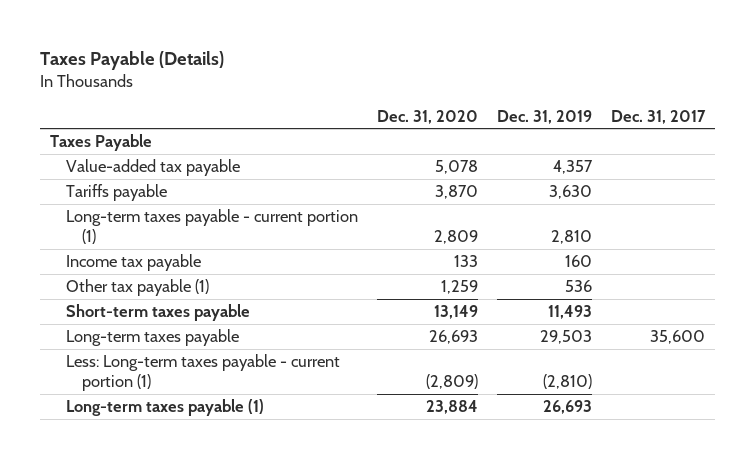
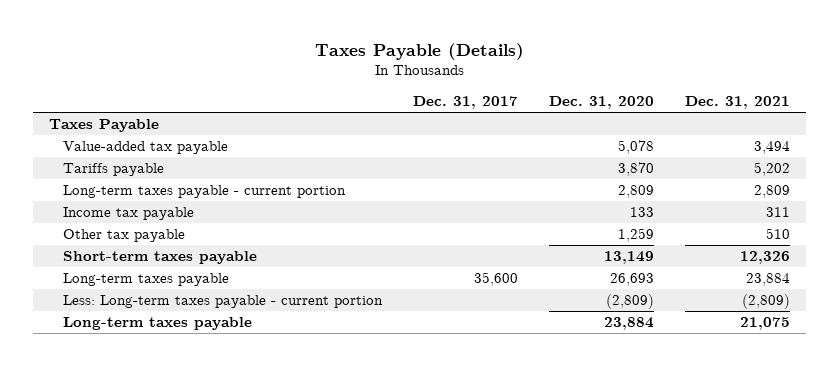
- | Dec. 31, 2020 | Dec. 31, 2019 | Dec. 31, 2017
+ | Dec. 31, 2017 | Dec. 31, 2020 | Dec. 31, 2021
- Long-term taxes payable - current portion (1) | 2,809 | 2,810 |
+ Long-term taxes payable - current portion | | 2,809 | 2,809
- Other tax payable (1) | 1,259 | 536 |
+ Other tax payable | | 1,259 | 510
- Less: Long-term taxes payable - current portion (1) | (2,809) | (2,810) |
- Long-term taxes payable (1) | 23,884 | 26,693 |
+ Less: Long-term taxes payable - current portion | | (2,809) | (2,809)
+ Long-term taxes payable | | 23,884 | 21,075

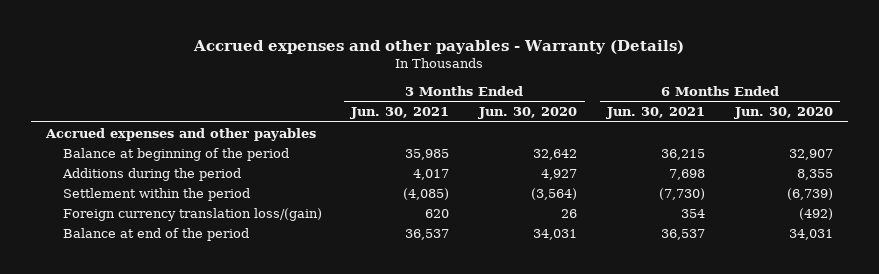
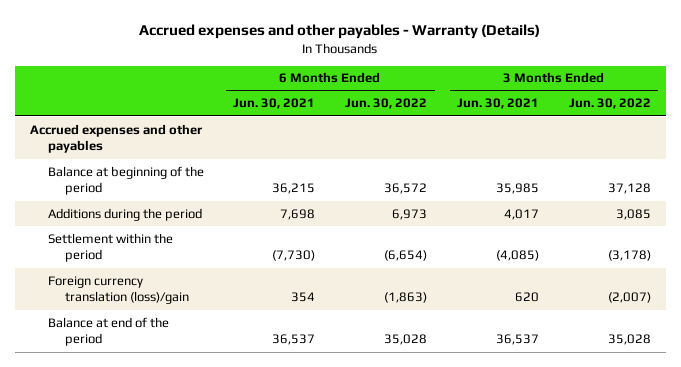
- | 3 Months Ended Jun. 30, 2021 | 3 Months Ended Jun. 30, 2020 | 6 Months Ended Jun. 30, 2021 | 6 Months Ended Jun. 30, 2020
+ | 6 Months Ended Jun. 30, 2021 | 6 Months Ended Jun. 30, 2022 | 3 Months Ended Jun. 30, 2021 | 3 Months Ended Jun. 30, 2022
- Foreign currency translation loss/(gain) | 620 | 26 | 354 | (492)
+ Foreign currency translation (loss)/gain | 354 | (1,863) | 620 | (2,007)

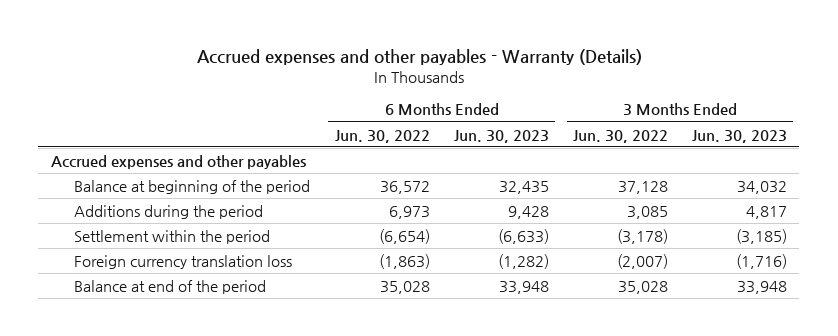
- | 6 Months Ended Jun. 30, 2021 | 6 Months Ended Jun. 30, 2022 | 3 Months Ended Jun. 30, 2021 | 3 Months Ended Jun. 30, 2022
+ | 6 Months Ended Jun. 30, 2022 | 6 Months Ended Jun. 30, 2023 | 3 Months Ended Jun. 30, 2022 | 3 Months Ended Jun. 30, 2023
- Foreign currency translation (loss)/gain | 354 | (1,863) | 620 | (2,007)
+ Foreign currency translation loss | (1,863) | (1,282) | (2,007) | (1,716)

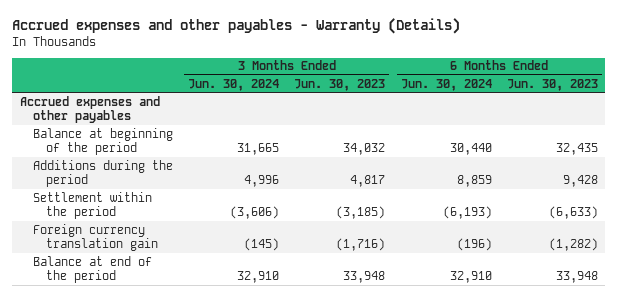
- | 6 Months Ended Jun. 30, 2022 | 6 Months Ended Jun. 30, 2023 | 3 Months Ended Jun. 30, 2022 | 3 Months Ended Jun. 30, 2023
+ | 3 Months Ended Jun. 30, 2024 | 3 Months Ended Jun. 30, 2023 | 6 Months Ended Jun. 30, 2024 | 6 Months Ended Jun. 30, 2023
- Foreign currency translation loss | (1,863) | (1,282) | (2,007) | (1,716)
+ Foreign currency translation gain | (145) | (1,716) | (196) | (1,282)

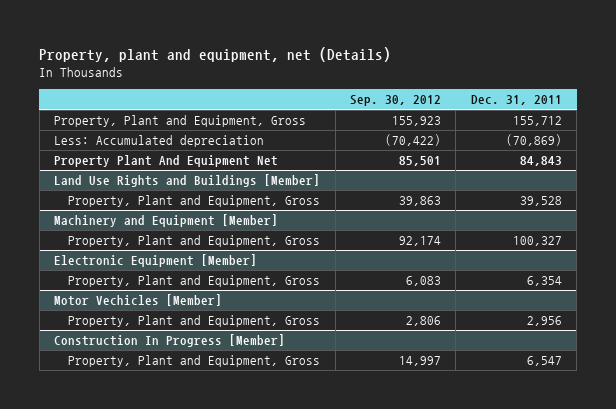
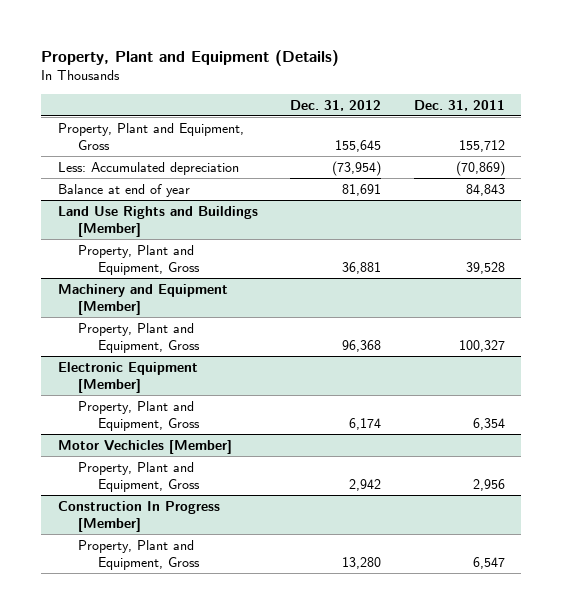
- Property, plant and equipment, net (Details)
+ Property, Plant and Equipment (Details)
- | Sep. 30, 2012 | Dec. 31, 2011
+ | Dec. 31, 2012 | Dec. 31, 2011
- Property Plant And Equipment Net | 85,501 | 84,843
+ Balance at end of year | 81,691 | 84,843

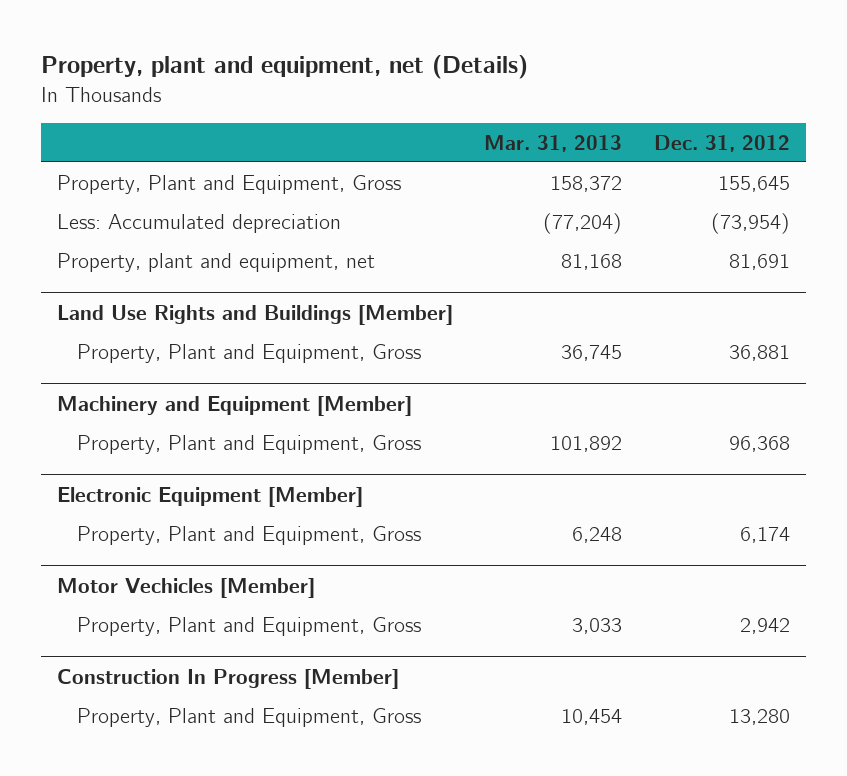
- Property, Plant and Equipment (Details)
+ Property, plant and equipment, net (Details)
- | Dec. 31, 2012 | Dec. 31, 2011
+ | Mar. 31, 2013 | Dec. 31, 2012
- Balance at end of year | 81,691 | 84,843
+ Property, plant and equipment, net | 81,168 | 81,691

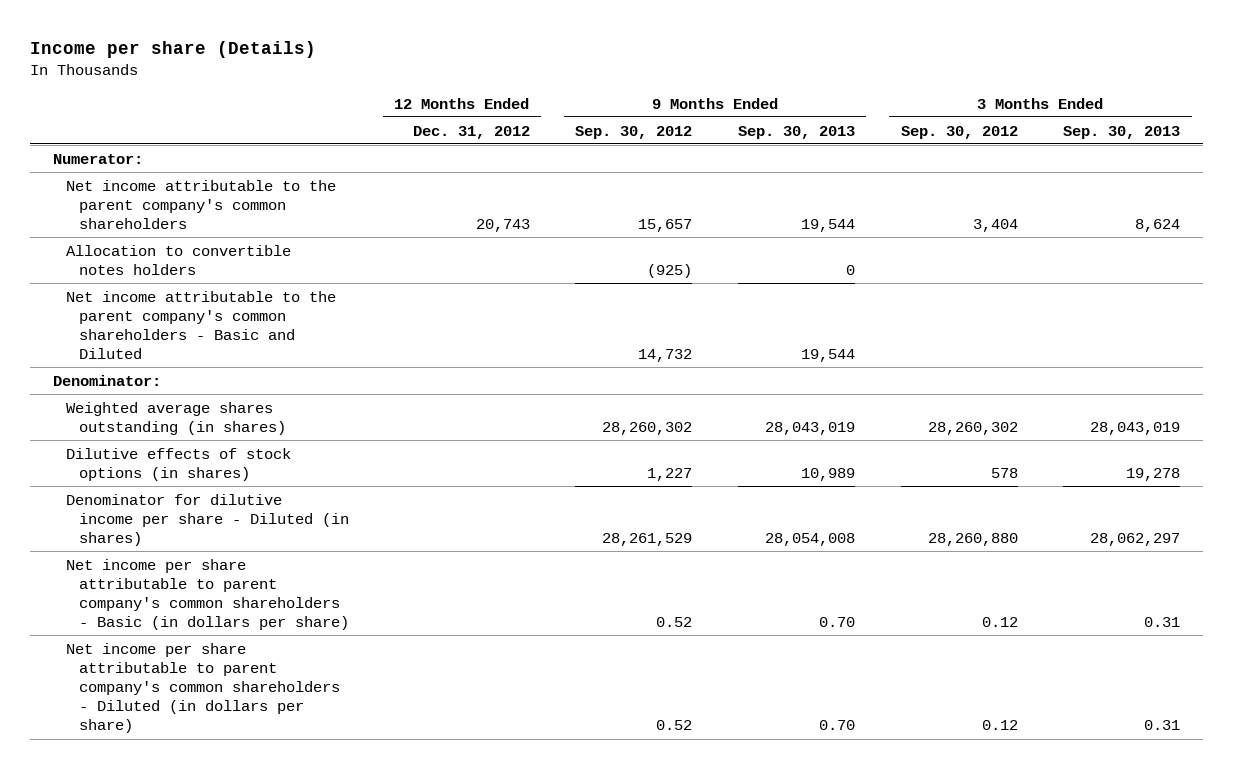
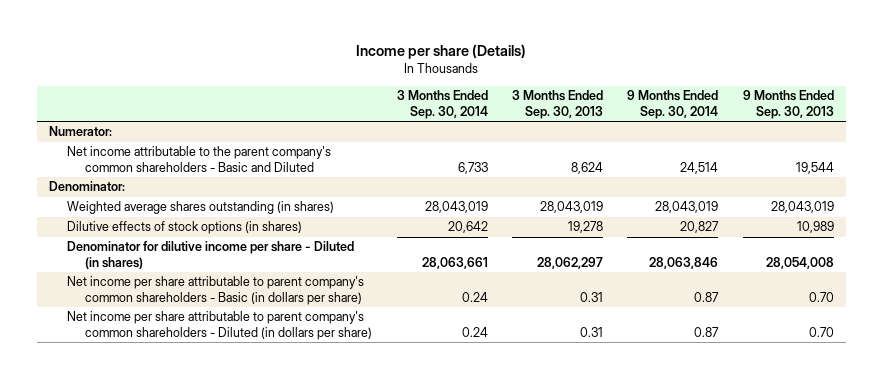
- | 12 Months Ended Dec. 31, 2012 | 9 Months Ended Sep. 30, 2012 | 9 Months Ended Sep. 30, 2013 | 3 Months Ended Sep. 30, 2012 | 3 Months Ended Sep. 30, 2013
+ | 3 Months Ended Sep. 30, 2014 | 3 Months Ended Sep. 30, 2013 | 9 Months Ended Sep. 30, 2014 | 9 Months Ended Sep. 30, 2013
- Net income attributable to the parent company's common shareholders | 20,743 | 15,657 | 19,544 | 3,404 | 8,624
- Allocation to convertible notes holders | | (925) | 0 | |
- Net income attributable to the parent company's common shareholders - Basic and Diluted | | 14,732 | 19,544 | |
+ Net income attributable to the parent company's common shareholders - Basic and Diluted | 6,733 | 8,624 | 24,514 | 19,544

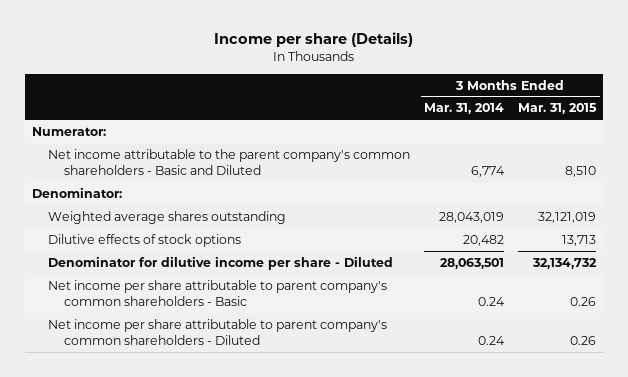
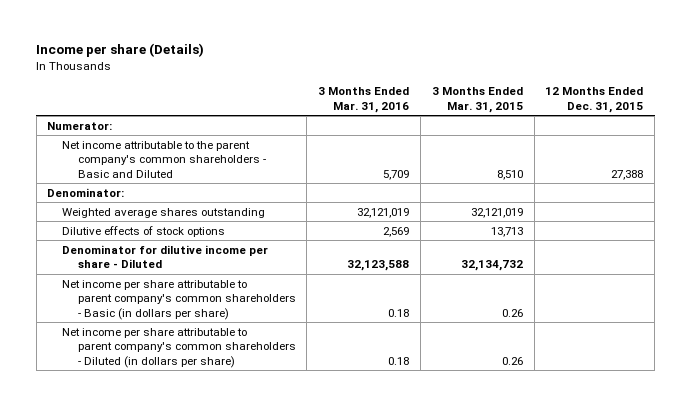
- | 3 Months Ended Mar. 31, 2014 | 3 Months Ended Mar. 31, 2015
+ | 3 Months Ended Mar. 31, 2016 | 3 Months Ended Mar. 31, 2015 | 12 Months Ended Dec. 31, 2015
- Net income per share attributable to parent company's common shareholders - Basic | 0.24 | 0.26
- Net income per share attributable to parent company's common shareholders - Diluted | 0.24 | 0.26
+ Net income per share attributable to parent company's common shareholders - Basic (in dollars per share) | 0.18 | 0.26 |
+ Net income per share attributable to parent company's common shareholders - Diluted (in dollars per share) | 0.18 | 0.26 |

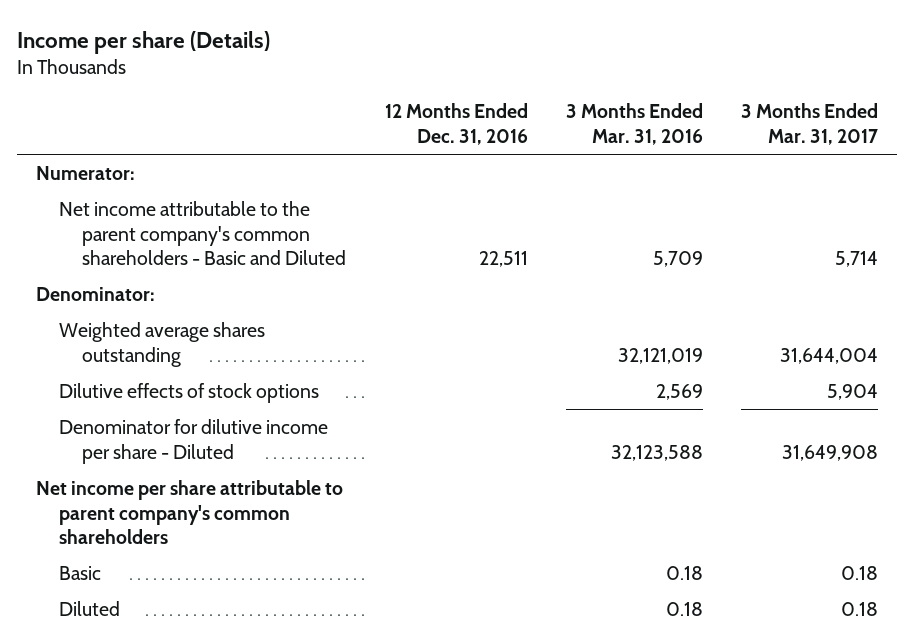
- | 3 Months Ended Mar. 31, 2016 | 3 Months Ended Mar. 31, 2015 | 12 Months Ended Dec. 31, 2015
+ | 12 Months Ended Dec. 31, 2016 | 3 Months Ended Mar. 31, 2016 | 3 Months Ended Mar. 31, 2017
- Net income per share attributable to parent company's common shareholders - Basic (in dollars per share) | 0.18 | 0.26 |
- Net income per share attributable to parent company's common shareholders - Diluted (in dollars per share) | 0.18 | 0.26 |
+ Net income per share attributable to parent company's common shareholders
+ Basic | | 0.18 | 0.18
+ Diluted | | 0.18 | 0.18

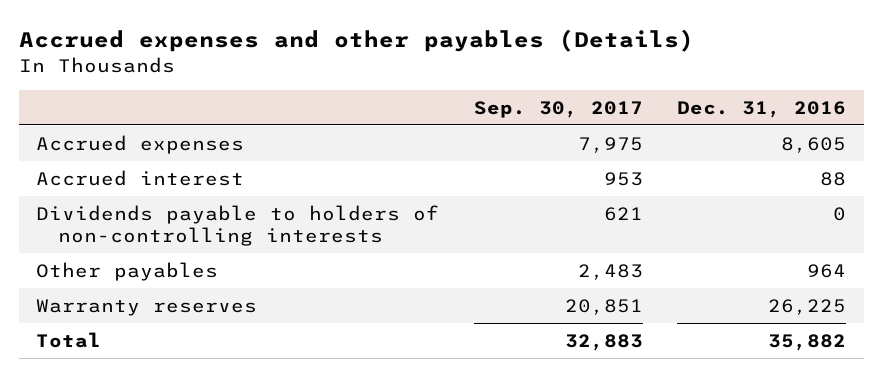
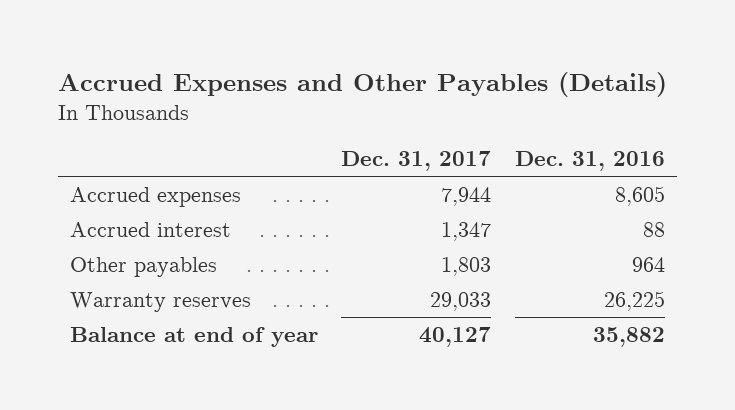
- Accrued expenses and other payables (Details)
+ Accrued Expenses and Other Payables (Details)
- | Sep. 30, 2017 | Dec. 31, 2016
+ | Dec. 31, 2017 | Dec. 31, 2016
- Dividends payable to holders of non-controlling interests | 621 | 0
- Total | 32,883 | 35,882
+ Balance at end of year | 40,127 | 35,882

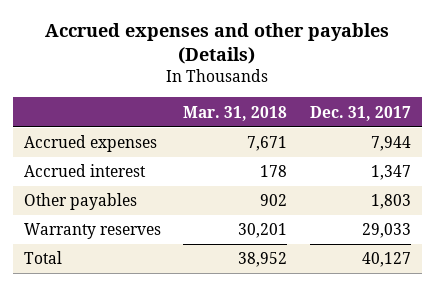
- Accrued Expenses and Other Payables (Details)
+ Accrued expenses and other payables (Details)
- | Dec. 31, 2017 | Dec. 31, 2016
+ | Mar. 31, 2018 | Dec. 31, 2017
- Balance at end of year | 40,127 | 35,882
+ Total | 38,952 | 40,127

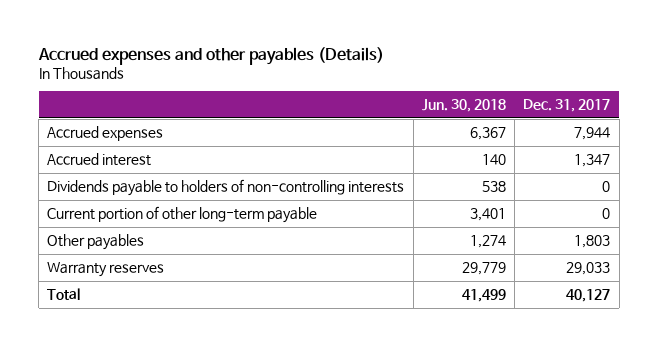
- | Mar. 31, 2018 | Dec. 31, 2017
+ | Jun. 30, 2018 | Dec. 31, 2017
+ Dividends payable to holders of non-controlling interests | 538 | 0
+ Current portion of other long-term payable | 3,401 | 0

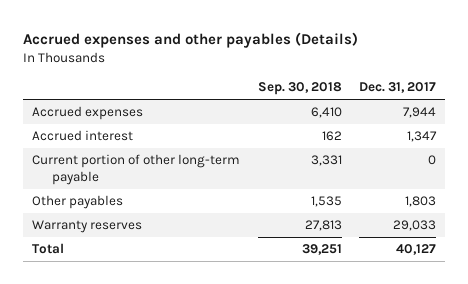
- | Jun. 30, 2018 | Dec. 31, 2017
+ | Sep. 30, 2018 | Dec. 31, 2017
- Dividends payable to holders of non-controlling interests | 538 | 0

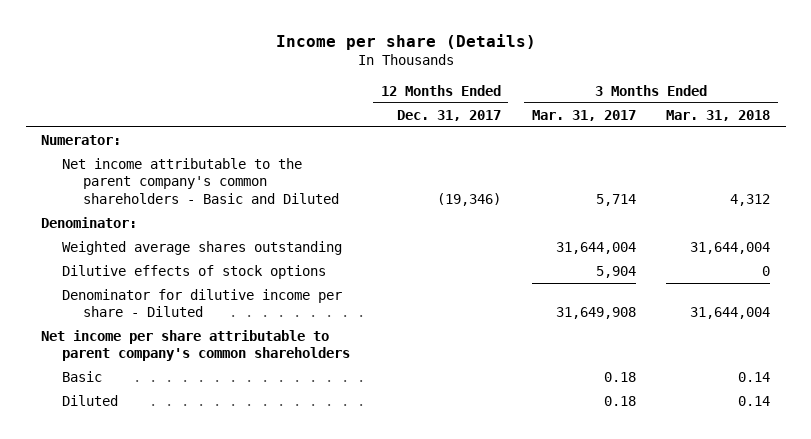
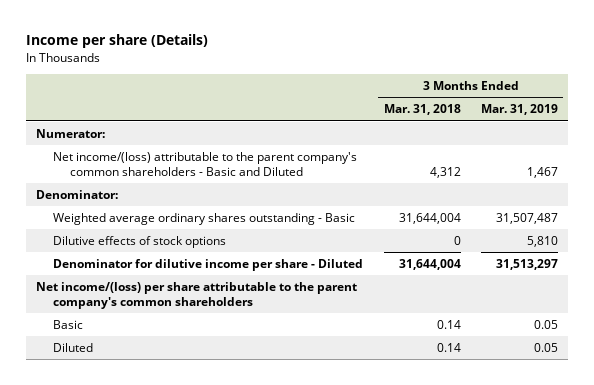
- | 12 Months Ended Dec. 31, 2017 | 3 Months Ended Mar. 31, 2017 | 3 Months Ended Mar. 31, 2018
+ | 3 Months Ended Mar. 31, 2018 | 3 Months Ended Mar. 31, 2019
- Net income attributable to the parent company's common shareholders - Basic and Diluted | (19,346) | 5,714 | 4,312
+ Net income/(loss) attributable to the parent company's common shareholders - Basic and Diluted | 4,312 | 1,467
- Weighted average shares outstanding | | 31,644,004 | 31,644,004
+ Weighted average ordinary shares outstanding - Basic | 31,644,004 | 31,507,487
- Net income per share attributable to parent company's common shareholders
+ Net income/(loss) per share attributable to the parent company's common shareholders

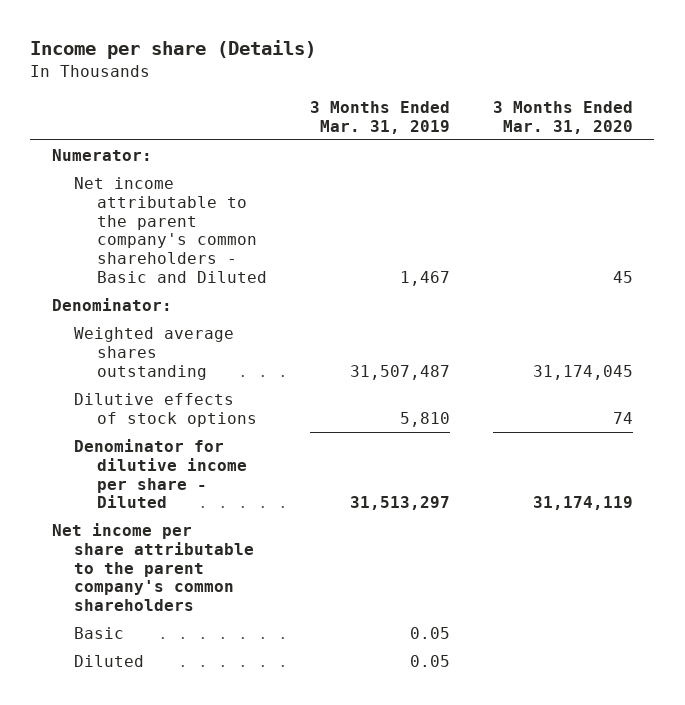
- | 3 Months Ended Mar. 31, 2018 | 3 Months Ended Mar. 31, 2019
+ | 3 Months Ended Mar. 31, 2019 | 3 Months Ended Mar. 31, 2020
- Net income/(loss) attributable to the parent company's common shareholders - Basic and Diluted | 4,312 | 1,467
+ Net income attributable to the parent company's common shareholders - Basic and Diluted | 1,467 | 45
- Weighted average ordinary shares outstanding - Basic | 31,644,004 | 31,507,487
+ Weighted average shares outstanding | 31,507,487 | 31,174,045
- Net income/(loss) per share attributable to the parent company's common shareholders
+ Net income per share attributable to the parent company's common shareholders

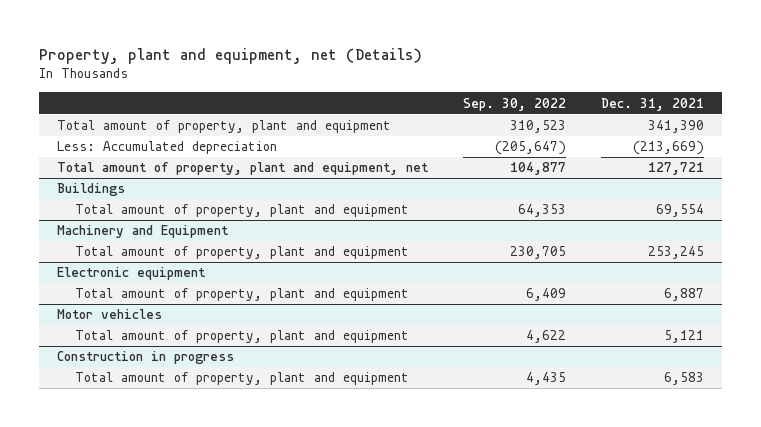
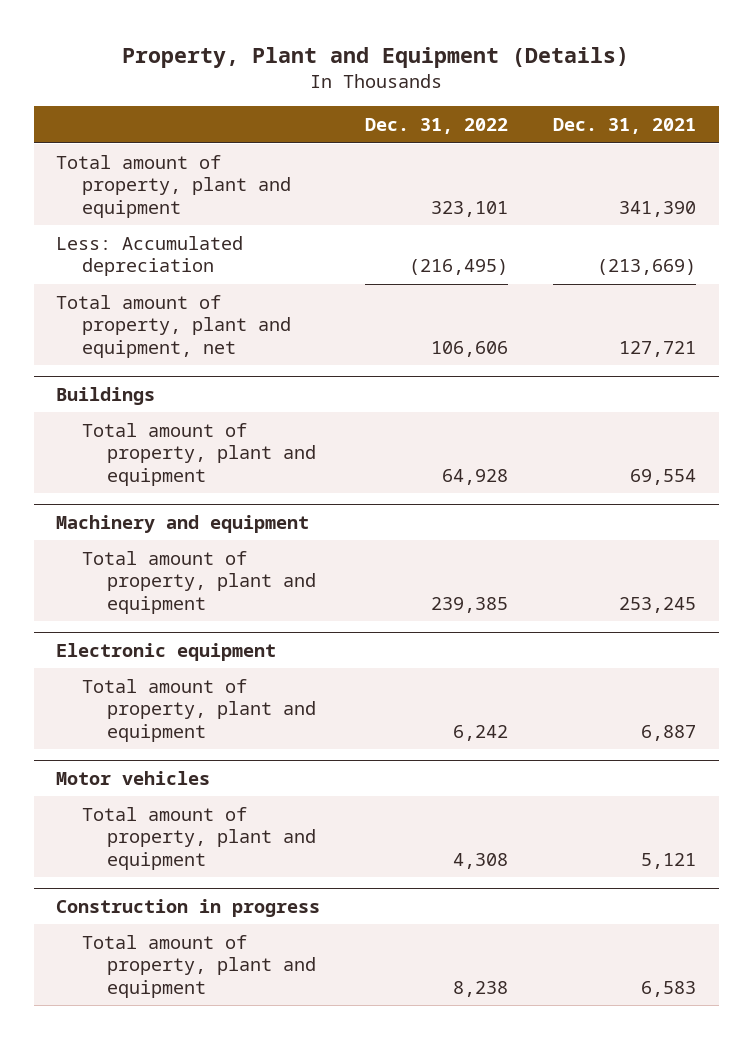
- Property, plant and equipment, net (Details)
+ Property, Plant and Equipment (Details)
- | Sep. 30, 2022 | Dec. 31, 2021
+ | Dec. 31, 2022 | Dec. 31, 2021
- Machinery and Equipment
+ Machinery and equipment

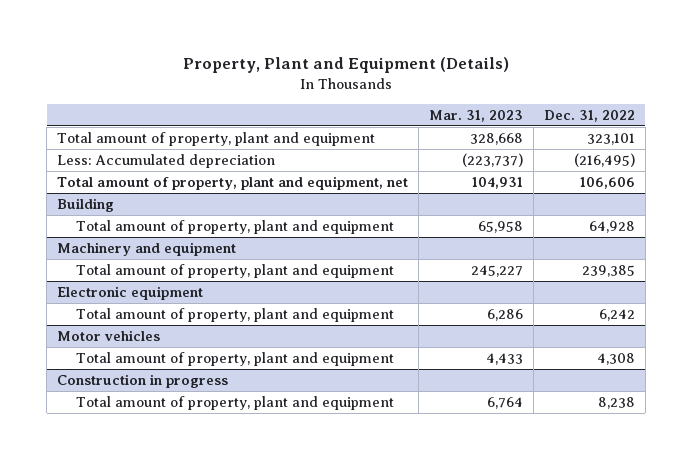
- | Dec. 31, 2022 | Dec. 31, 2021
+ | Mar. 31, 2023 | Dec. 31, 2022
- Buildings
+ Building

